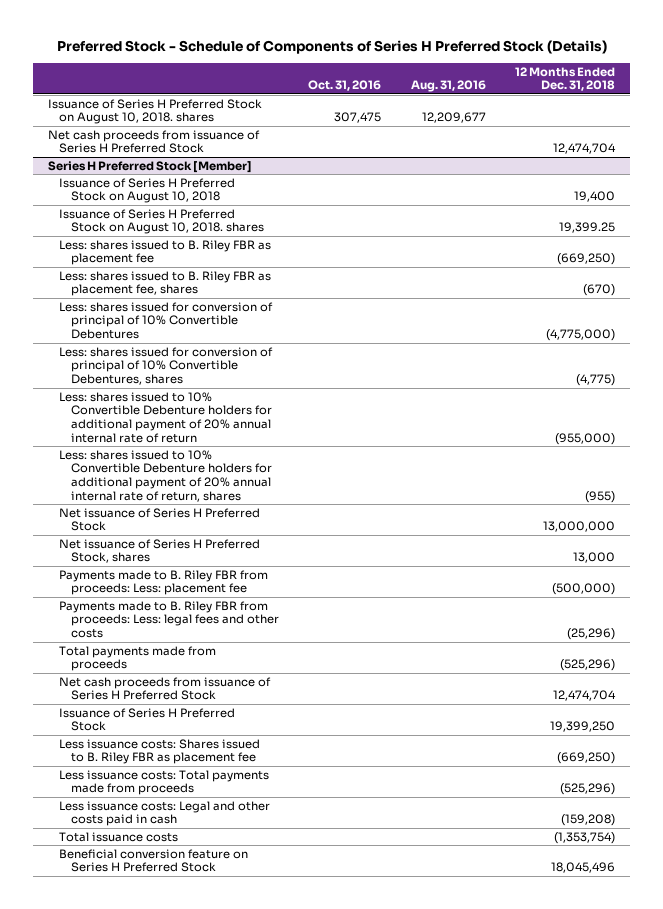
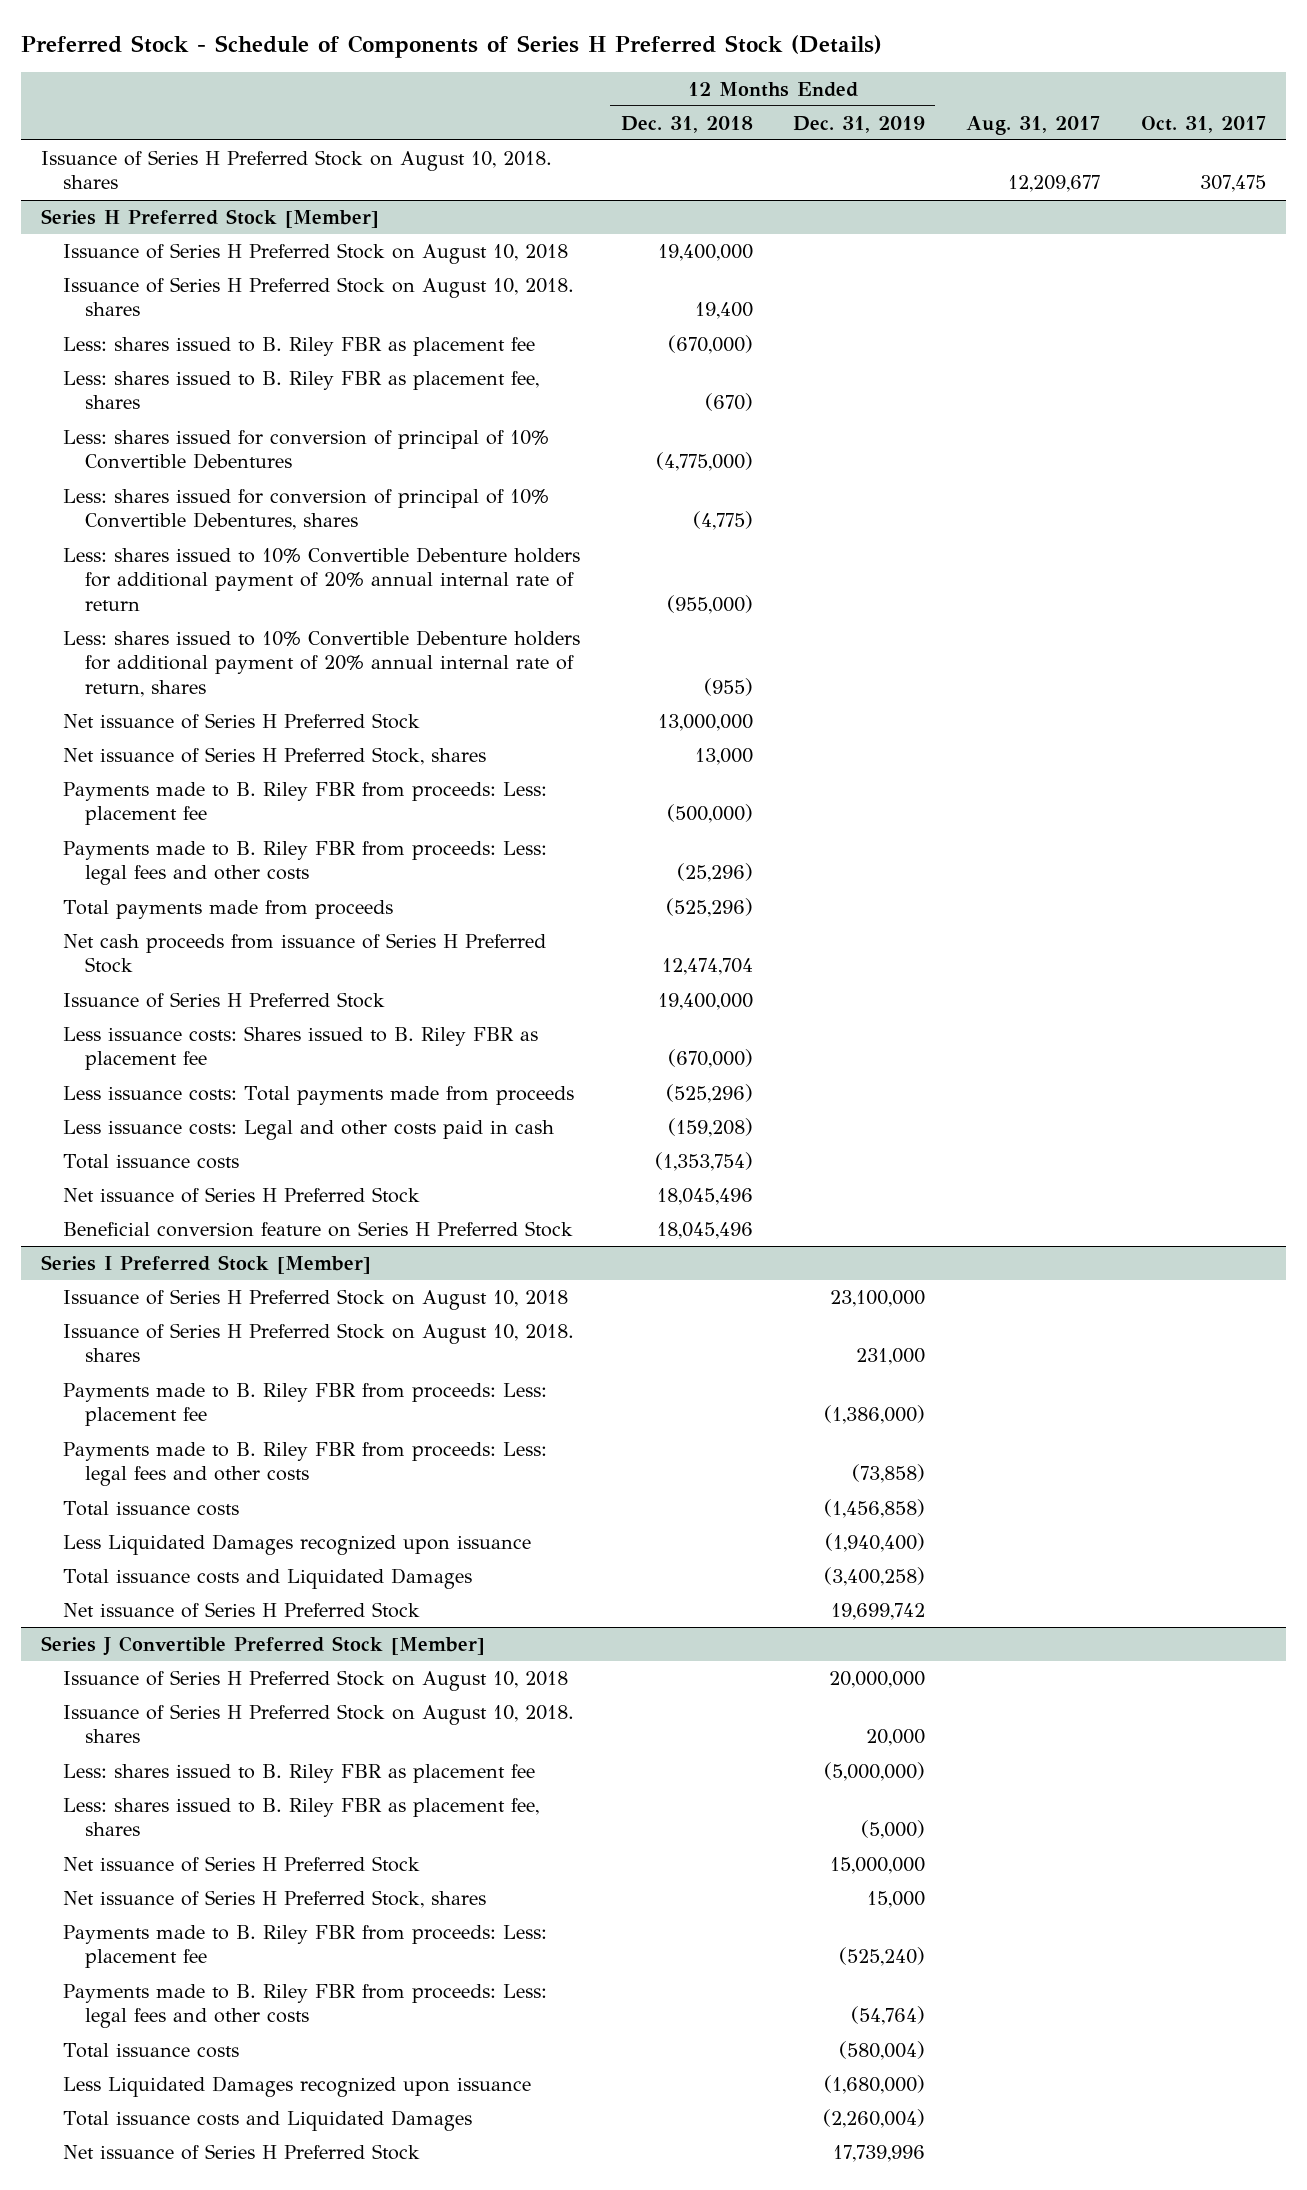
- | Oct. 31, 2016 | Aug. 31, 2016 | 12 Months Ended Dec. 31, 2018
+ | 12 Months Ended Dec. 31, 2018 | 12 Months Ended Dec. 31, 2019 | Aug. 31, 2017 | Oct. 31, 2017
- Net cash proceeds from issuance of Series H Preferred Stock | | | 12,474,704
@ Series H Preferred Stock [Member]
- Issuance of Series H Preferred Stock on August 10, 2018 | | | 19,400
- Issuance of Series H Preferred Stock on August 10, 2018. shares | | | 19,399.25
- Less: shares issued to B. Riley FBR as placement fee | | | (669,250)
+ Issuance of Series H Preferred Stock on August 10, 2018 | 19,400,000 | | |
+ Issuance of Series H Preferred Stock on August 10, 2018. shares | 19,400 | | |
+ Less: shares issued to B. Riley FBR as placement fee | (670,000) | | |
- Issuance of Series H Preferred Stock | | | 19,399,250
- Less issuance costs: Shares issued to B. Riley FBR as placement fee | | | (669,250)
+ Issuance of Series H Preferred Stock | 19,400,000 | | |
+ Less issuance costs: Shares issued to B. Riley FBR as placement fee | (670,000) | | |
+ Net issuance of Series H Preferred Stock | 18,045,496 | | |
+ Series I Preferred Stock [Member]
+ Issuance of Series H Preferred Stock on August 10, 2018 | | 23,100,000 | |
+ Issuance of Series H Preferred Stock on August 10, 2018. shares | | 231,000 | |
+ Payments made to B. Riley FBR from proceeds: Less: placement fee | | (1,386,000) | |
+ Payments made to B. Riley FBR from proceeds: Less: legal fees and other costs | | (73,858) | |
+ Total issuance costs | | (1,456,858) | |
+ Less Liquidated Damages recognized upon issuance | | (1,940,400) | |
+ Total issuance costs and Liquidated Damages | | (3,400,258) | |
+ Net issuance of Series H Preferred Stock | | 19,699,742 | |
+ Series J Convertible Preferred Stock [Member]
+ Issuance of Series H Preferred Stock on August 10, 2018 | | 20,000,000 | |
+ Issuance of Series H Preferred Stock on August 10, 2018. shares | | 20,000 | |
+ Less: shares issued to B. Riley FBR as placement fee | | (5,000,000) | |
+ Less: shares issued to B. Riley FBR as placement fee, shares | | (5,000) | |
+ Net issuance of Series H Preferred Stock | | 15,000,000 | |
+ Net issuance of Series H Preferred Stock, shares | | 15,000 | |
+ Payments made to B. Riley FBR from proceeds: Less: placement fee | | (525,240) | |
+ Payments made to B. Riley FBR from proceeds: Less: legal fees and other costs | | (54,764) | |
+ Total issuance costs | | (580,004) | |
+ Less Liquidated Damages recognized upon issuance | | (1,680,000) | |
+ Total issuance costs and Liquidated Damages | | (2,260,004) | |
+ Net issuance of Series H Preferred Stock | | 17,739,996 | |

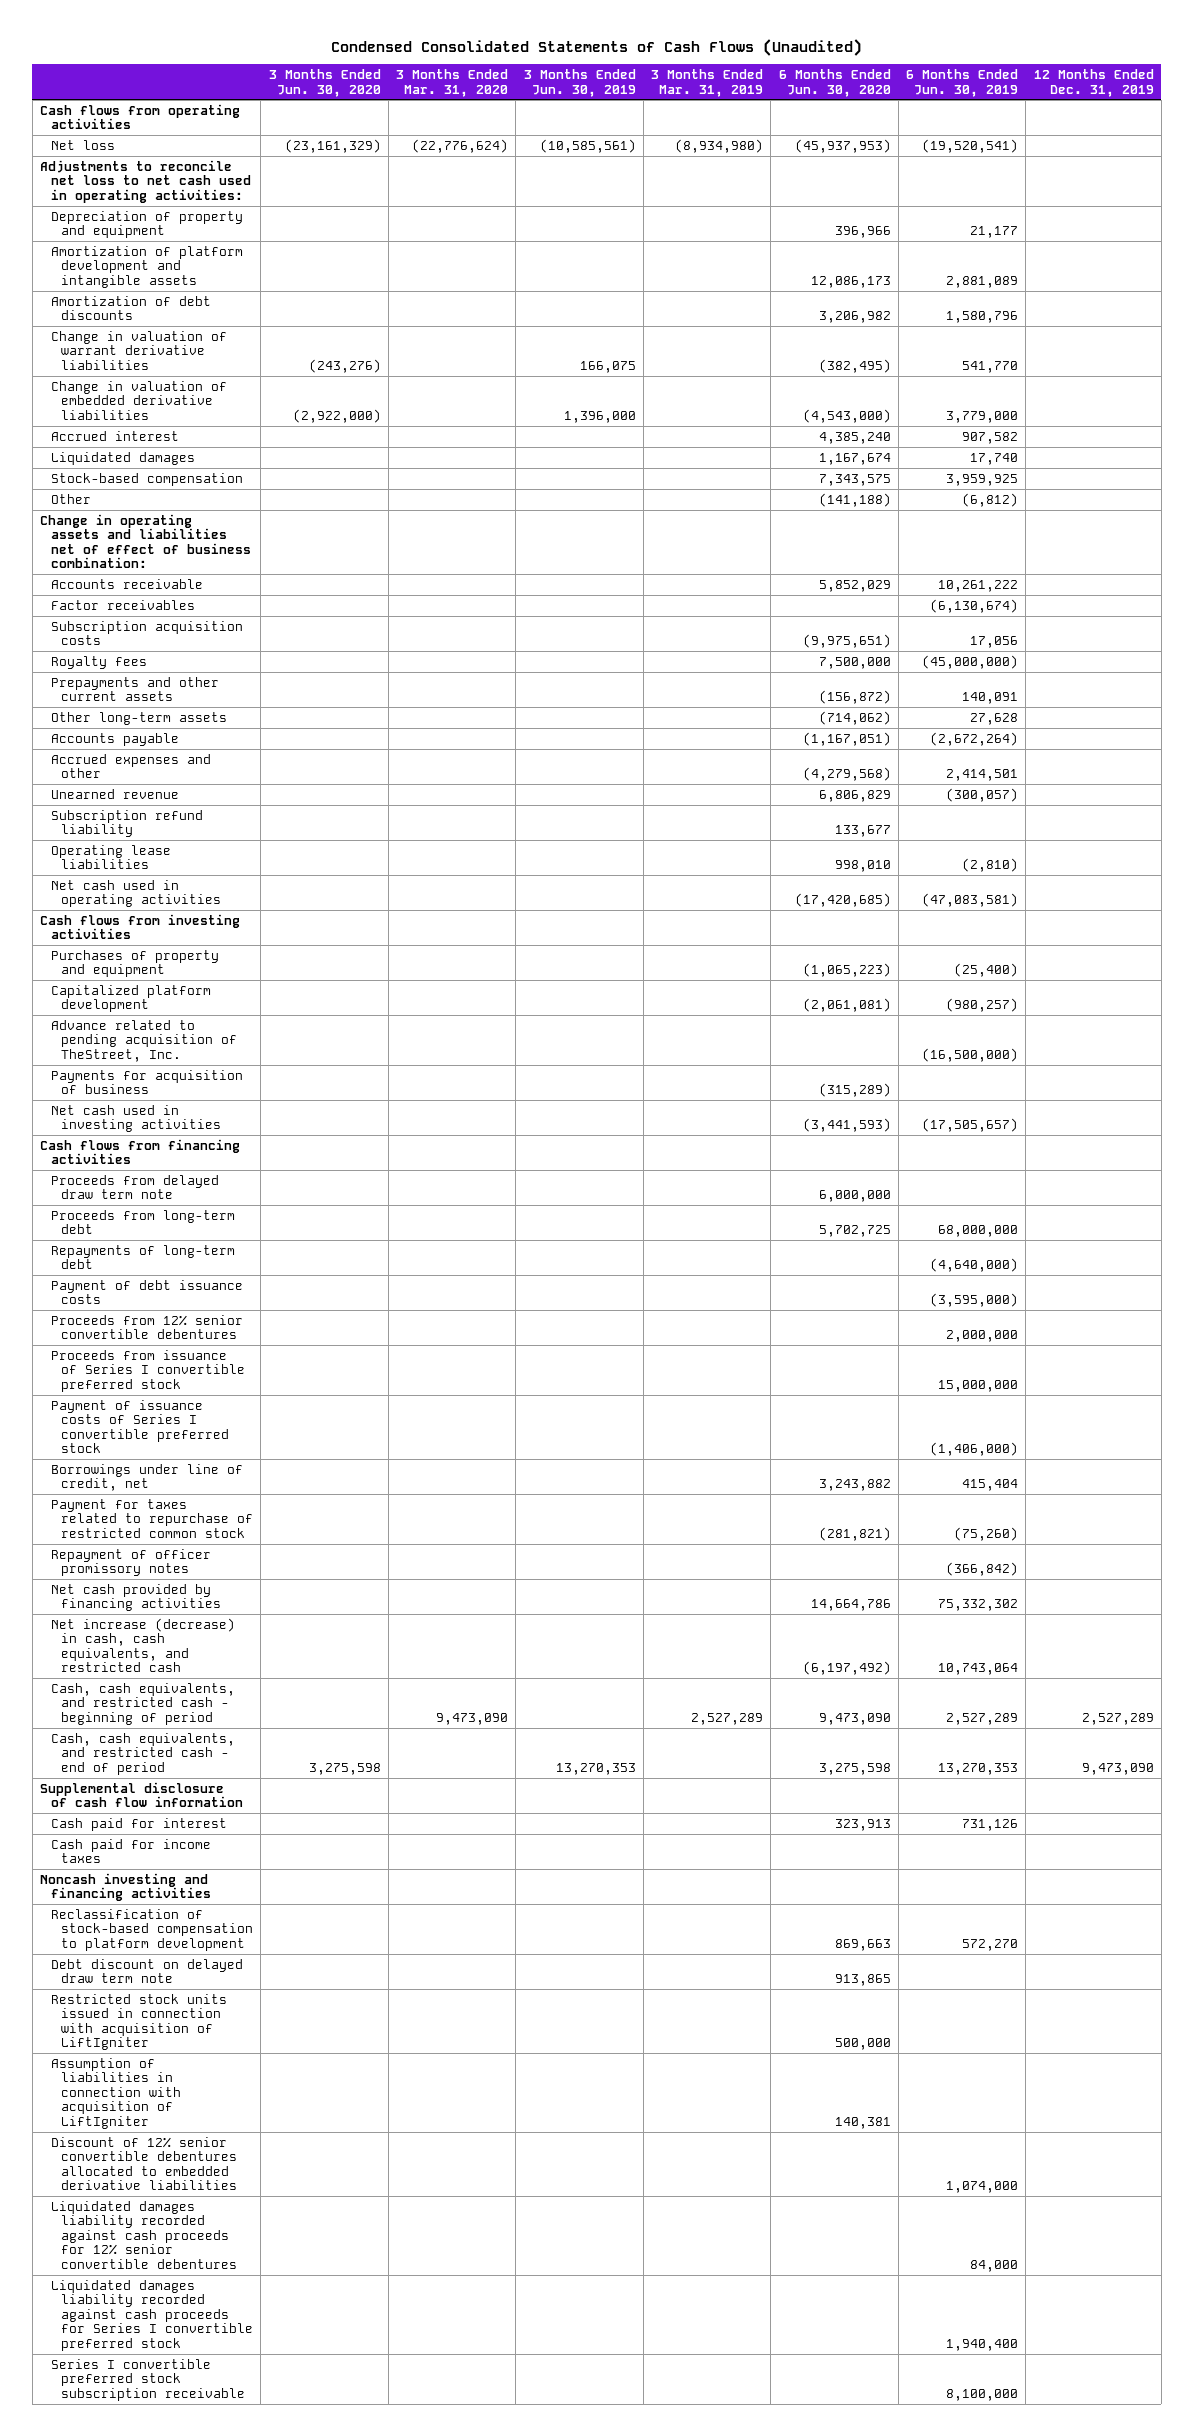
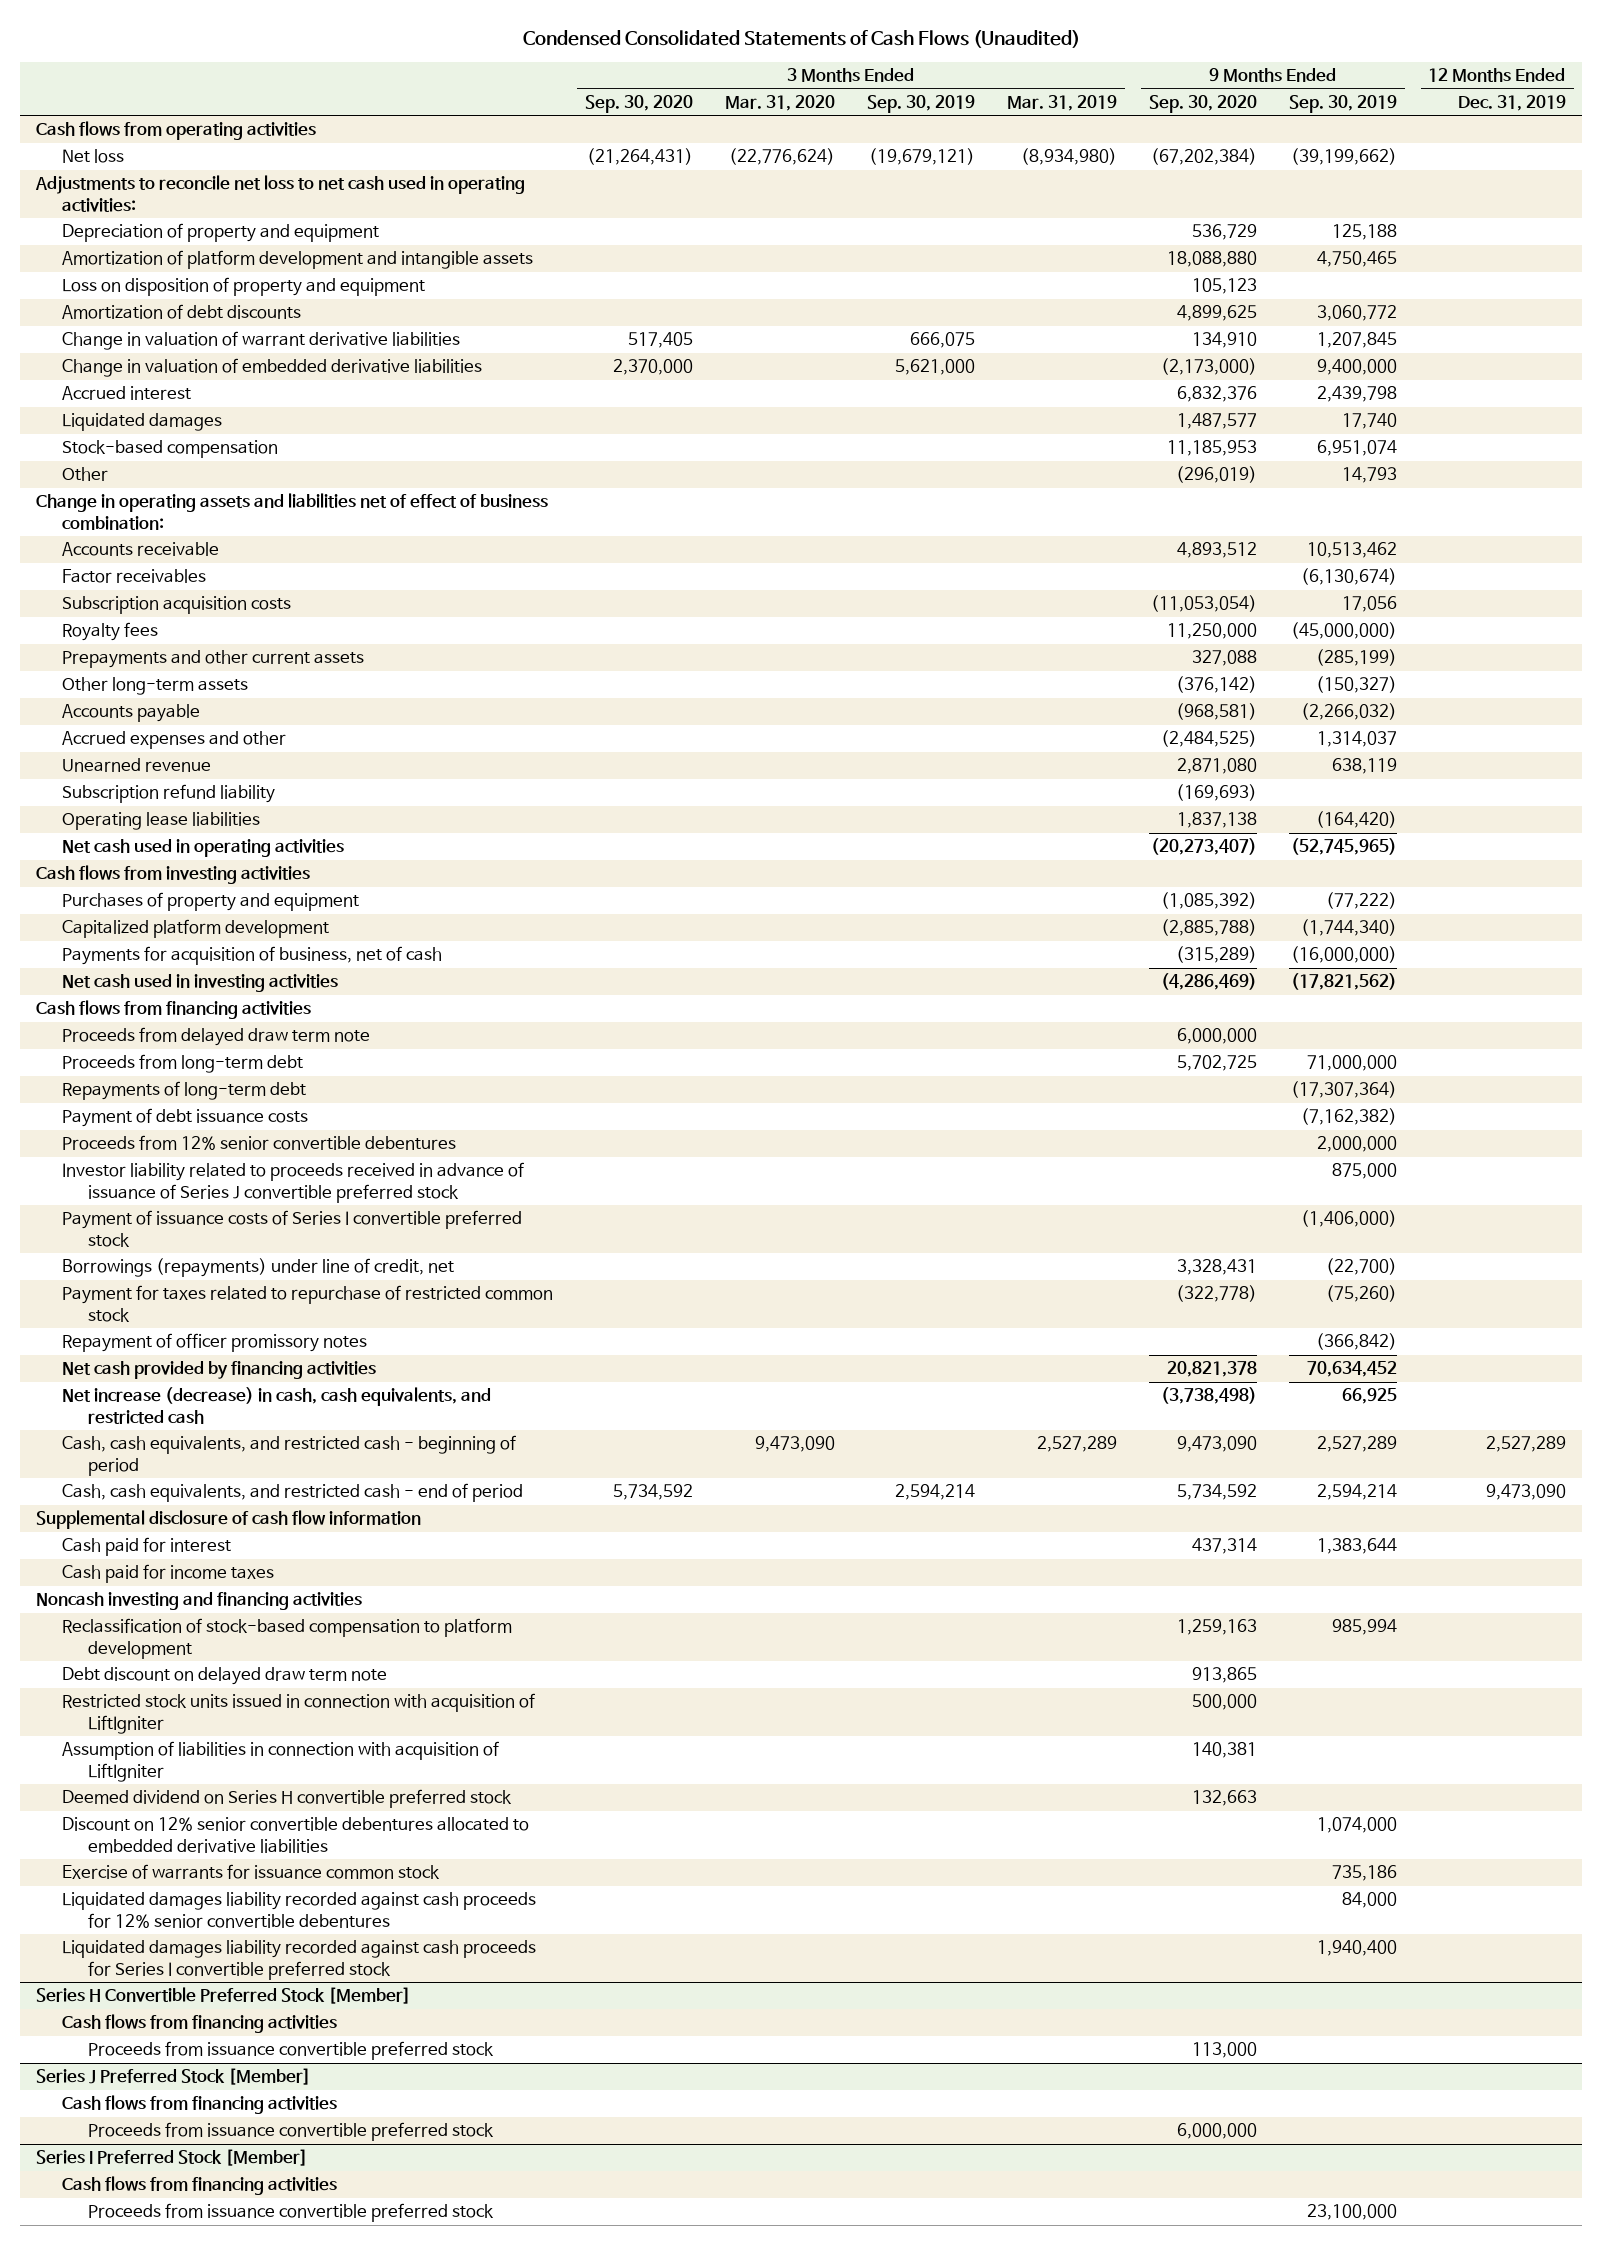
- | 3 Months Ended Jun. 30, 2020 | 3 Months Ended Mar. 31, 2020 | 3 Months Ended Jun. 30, 2019 | 3 Months Ended Mar. 31, 2019 | 6 Months Ended Jun. 30, 2020 | 6 Months Ended Jun. 30, 2019 | 12 Months Ended Dec. 31, 2019
+ | 3 Months Ended Sep. 30, 2020 | 3 Months Ended Mar. 31, 2020 | 3 Months Ended Sep. 30, 2019 | 3 Months Ended Mar. 31, 2019 | 9 Months Ended Sep. 30, 2020 | 9 Months Ended Sep. 30, 2019 | 12 Months Ended Dec. 31, 2019
+ Loss on disposition of property and equipment | | | | | 105,123 | |
- Advance related to pending acquisition of TheStreet, Inc. | | | | | | (16,500,000) |
- Payments for acquisition of business | | | | | (315,289) | |
+ Payments for acquisition of business, net of cash | | | | | (315,289) | (16,000,000) |
- Proceeds from issuance of Series I convertible preferred stock | | | | | | 15,000,000 |
+ Investor liability related to proceeds received in advance of issuance of Series J convertible preferred stock | | | | | | 875,000 |
- Borrowings under line of credit, net | | | | | 3,243,882 | 415,404 |
+ Borrowings (repayments) under line of credit, net | | | | | 3,328,431 | (22,700) |
- Discount of 12% senior convertible debentures allocated to embedded derivative liabilities | | | | | | 1,074,000 |
+ Deemed dividend on Series H convertible preferred stock | | | | | 132,663 | |
+ Discount on 12% senior convertible debentures allocated to embedded derivative liabilities | | | | | | 1,074,000 |
+ Exercise of warrants for issuance common stock | | | | | | 735,186 |
- Series I convertible preferred stock subscription receivable | | | | | | 8,100,000 |
+ Series H Convertible Preferred Stock [Member]
+ Cash flows from financing activities
+ Proceeds from issuance convertible preferred stock | | | | | 113,000 | |
+ Series J Preferred Stock [Member]
+ Cash flows from financing activities
+ Proceeds from issuance convertible preferred stock | | | | | 6,000,000 | |
+ Series I Preferred Stock [Member]
+ Cash flows from financing activities
+ Proceeds from issuance convertible preferred stock | | | | | | 23,100,000 |

